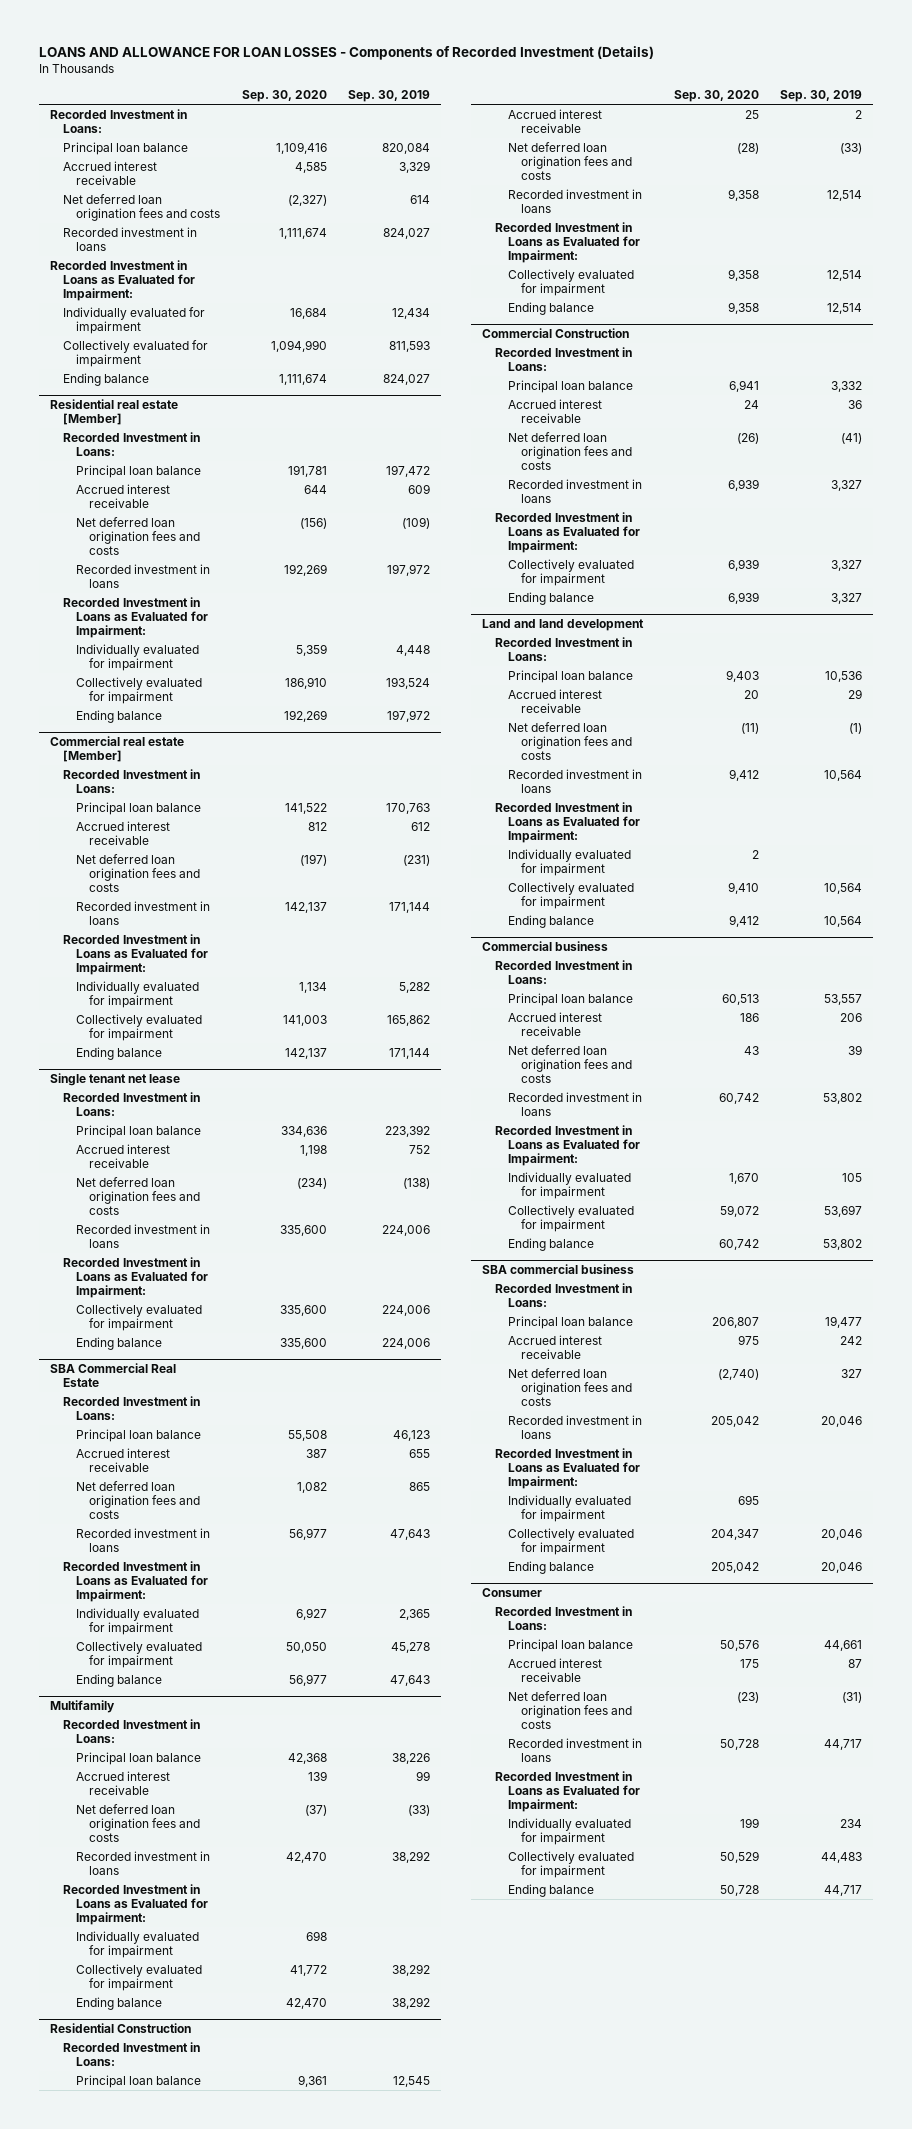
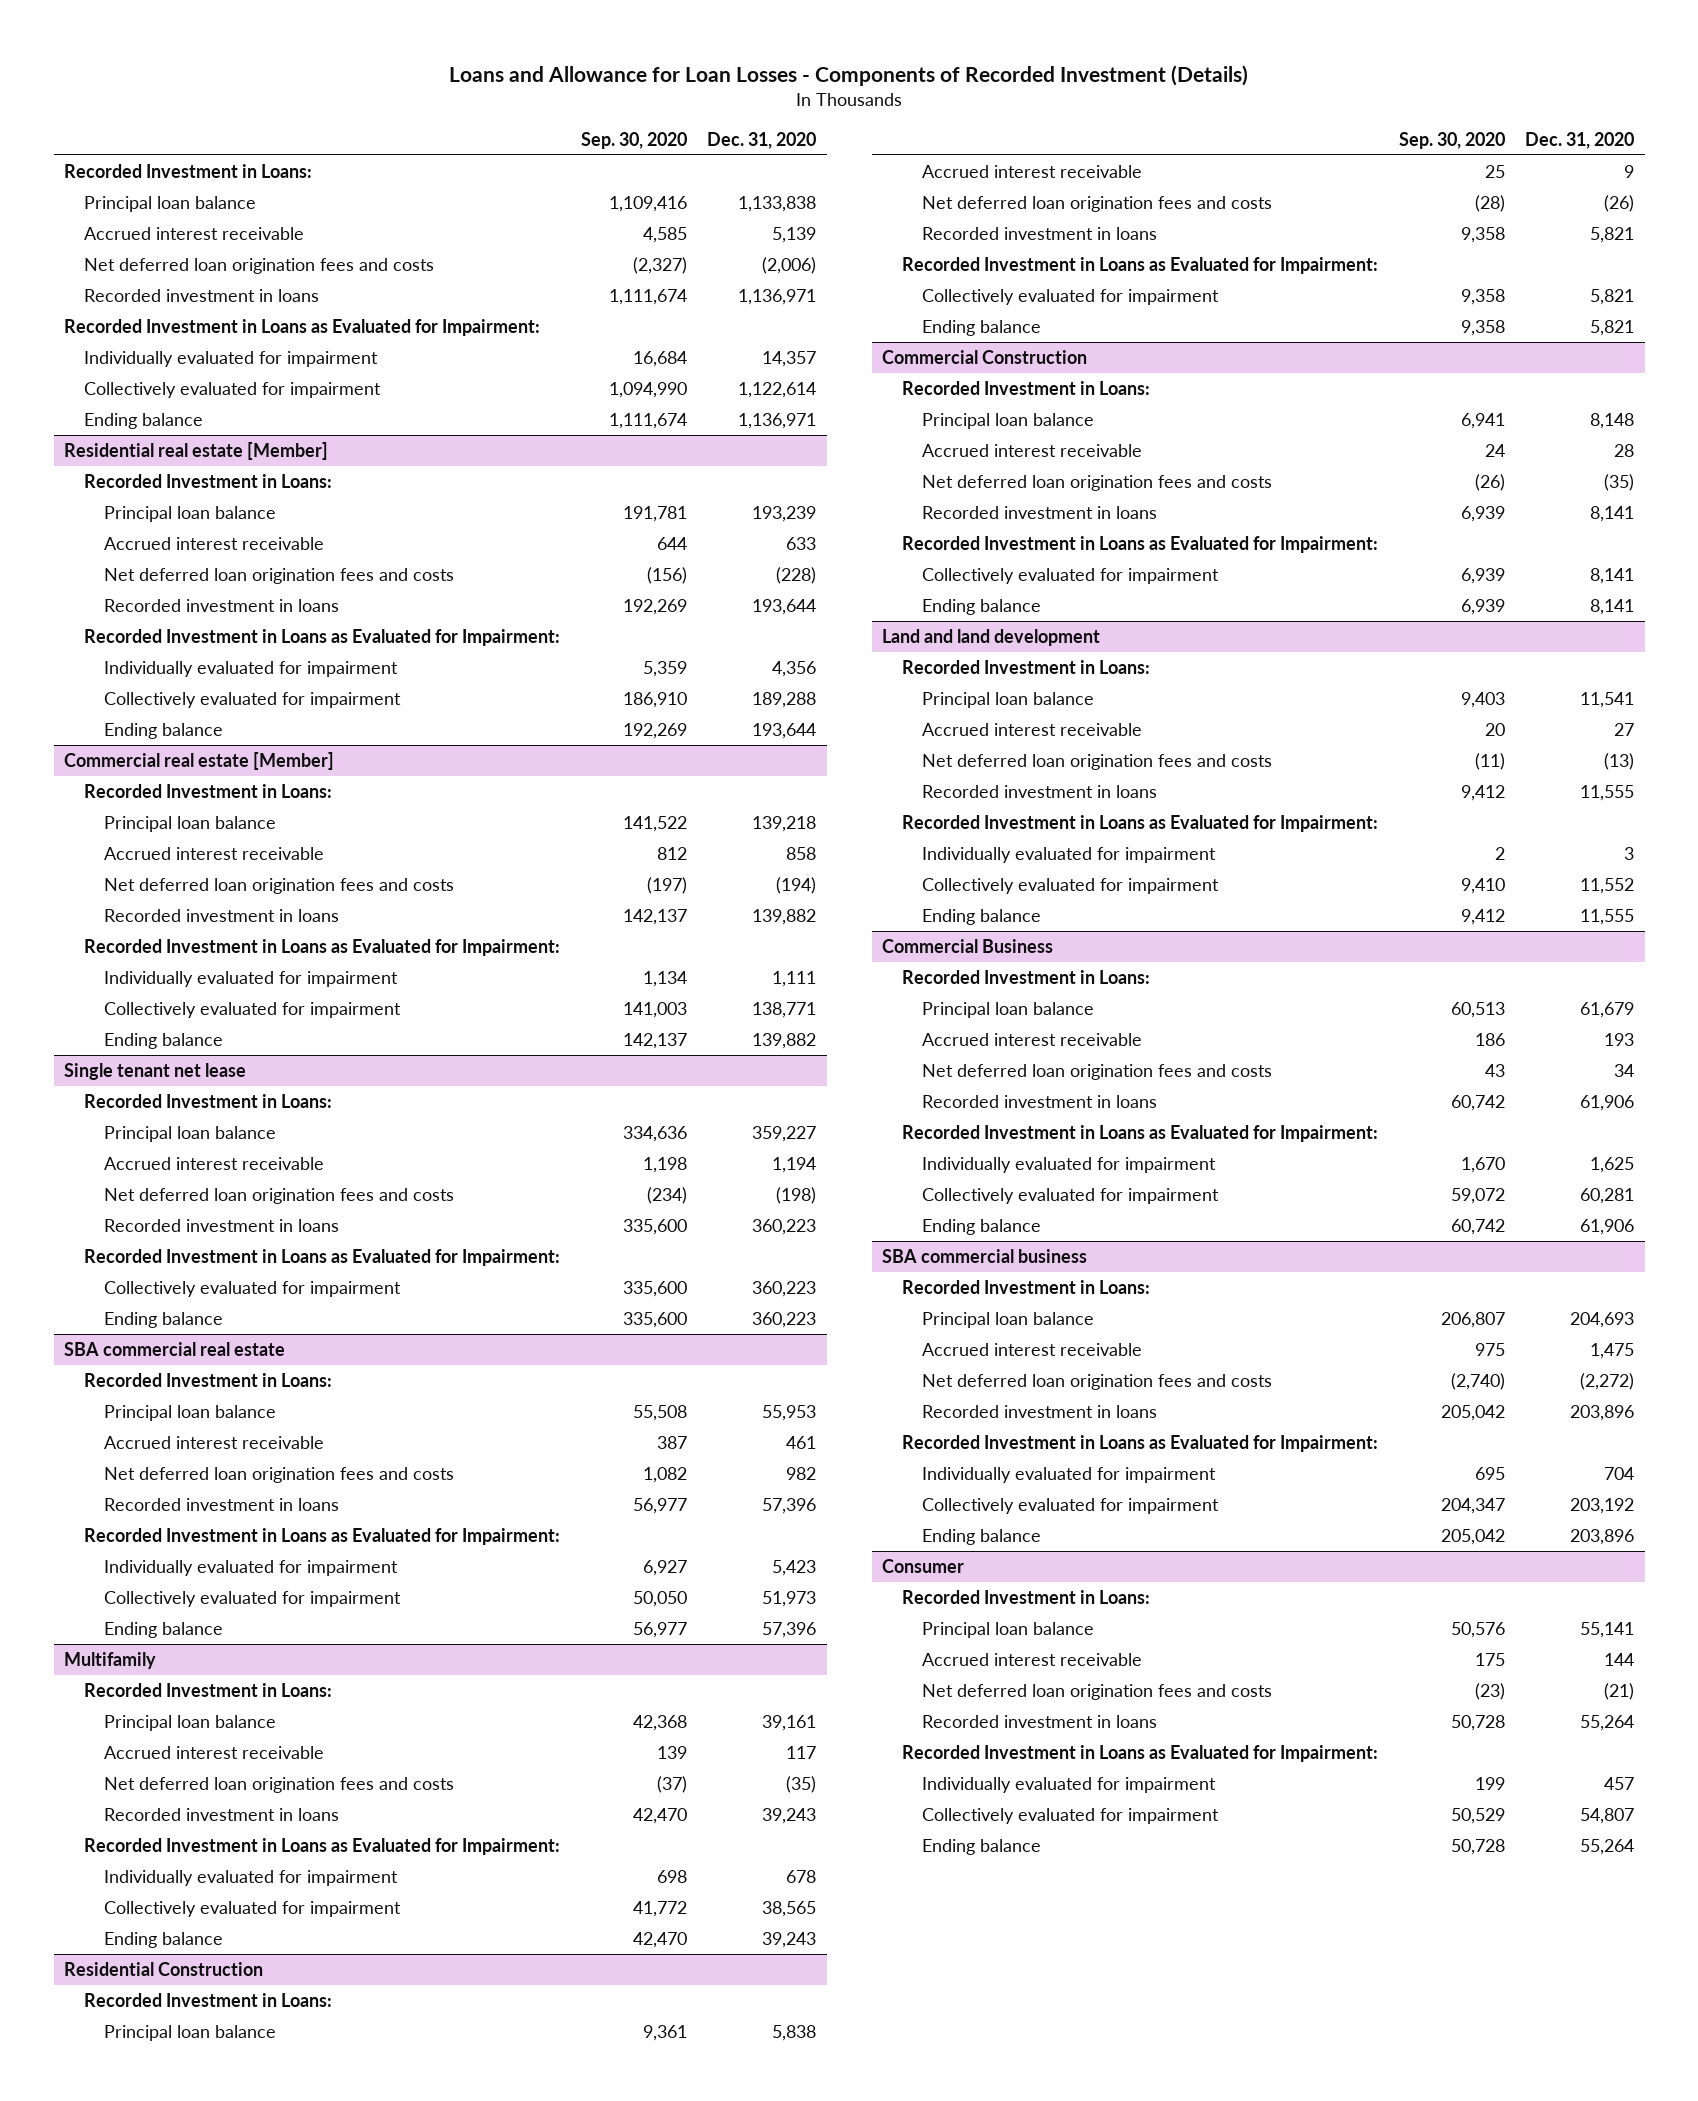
- LOANS AND ALLOWANCE FOR LOAN LOSSES - Components of Recorded Investment (Details)
+ Loans and Allowance for Loan Losses - Components of Recorded Investment (Details)
- | Sep. 30, 2020 | Sep. 30, 2019
+ | Sep. 30, 2020 | Dec. 31, 2020
- SBA Commercial Real Estate
+ SBA commercial real estate
- Commercial business
+ Commercial Business

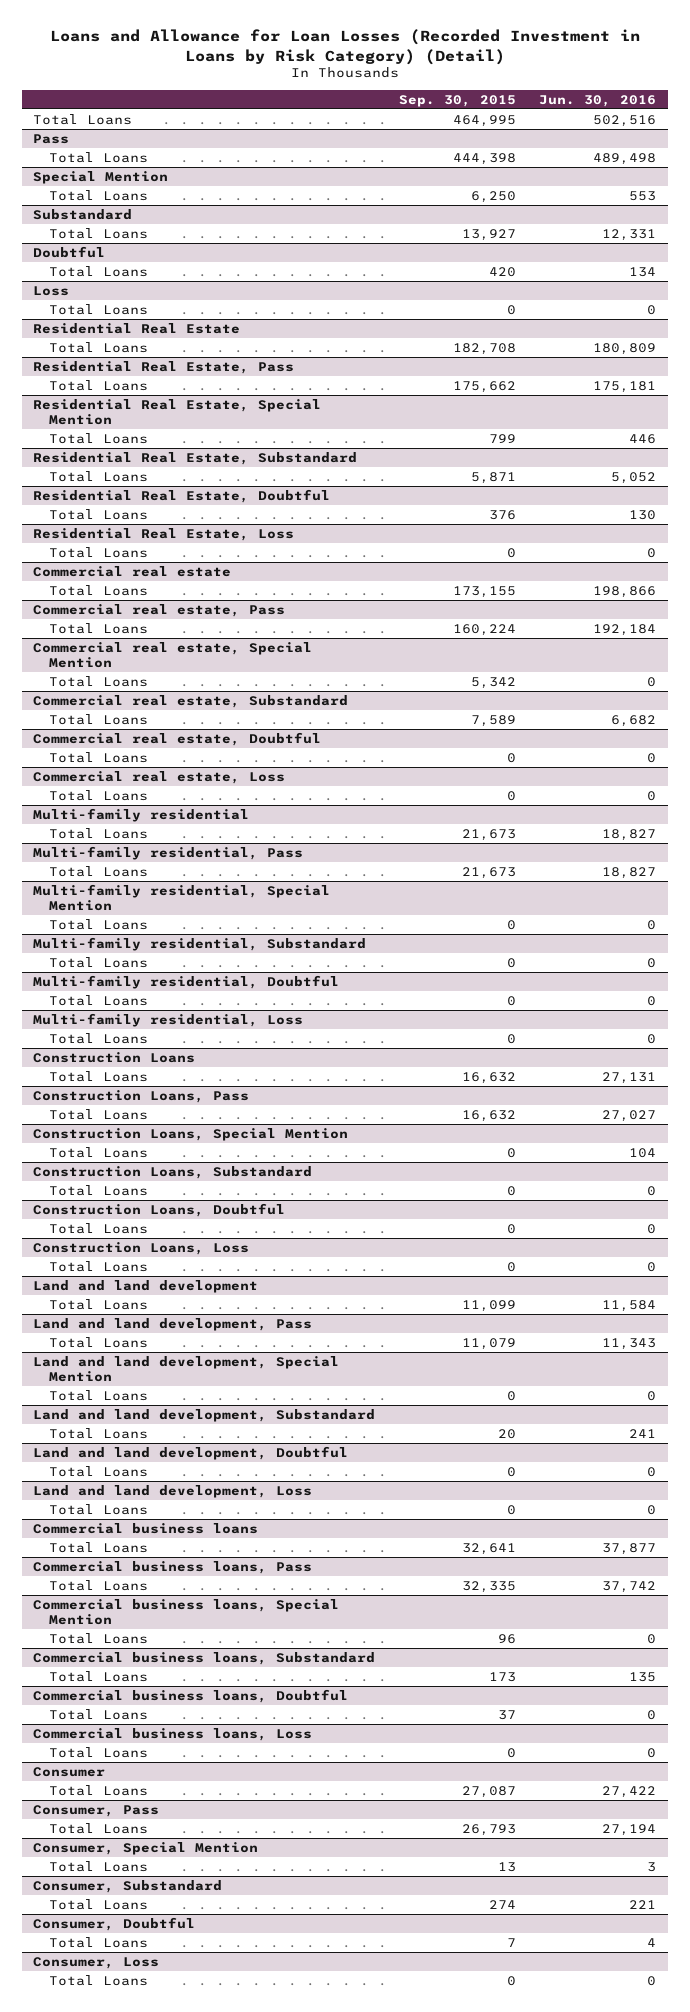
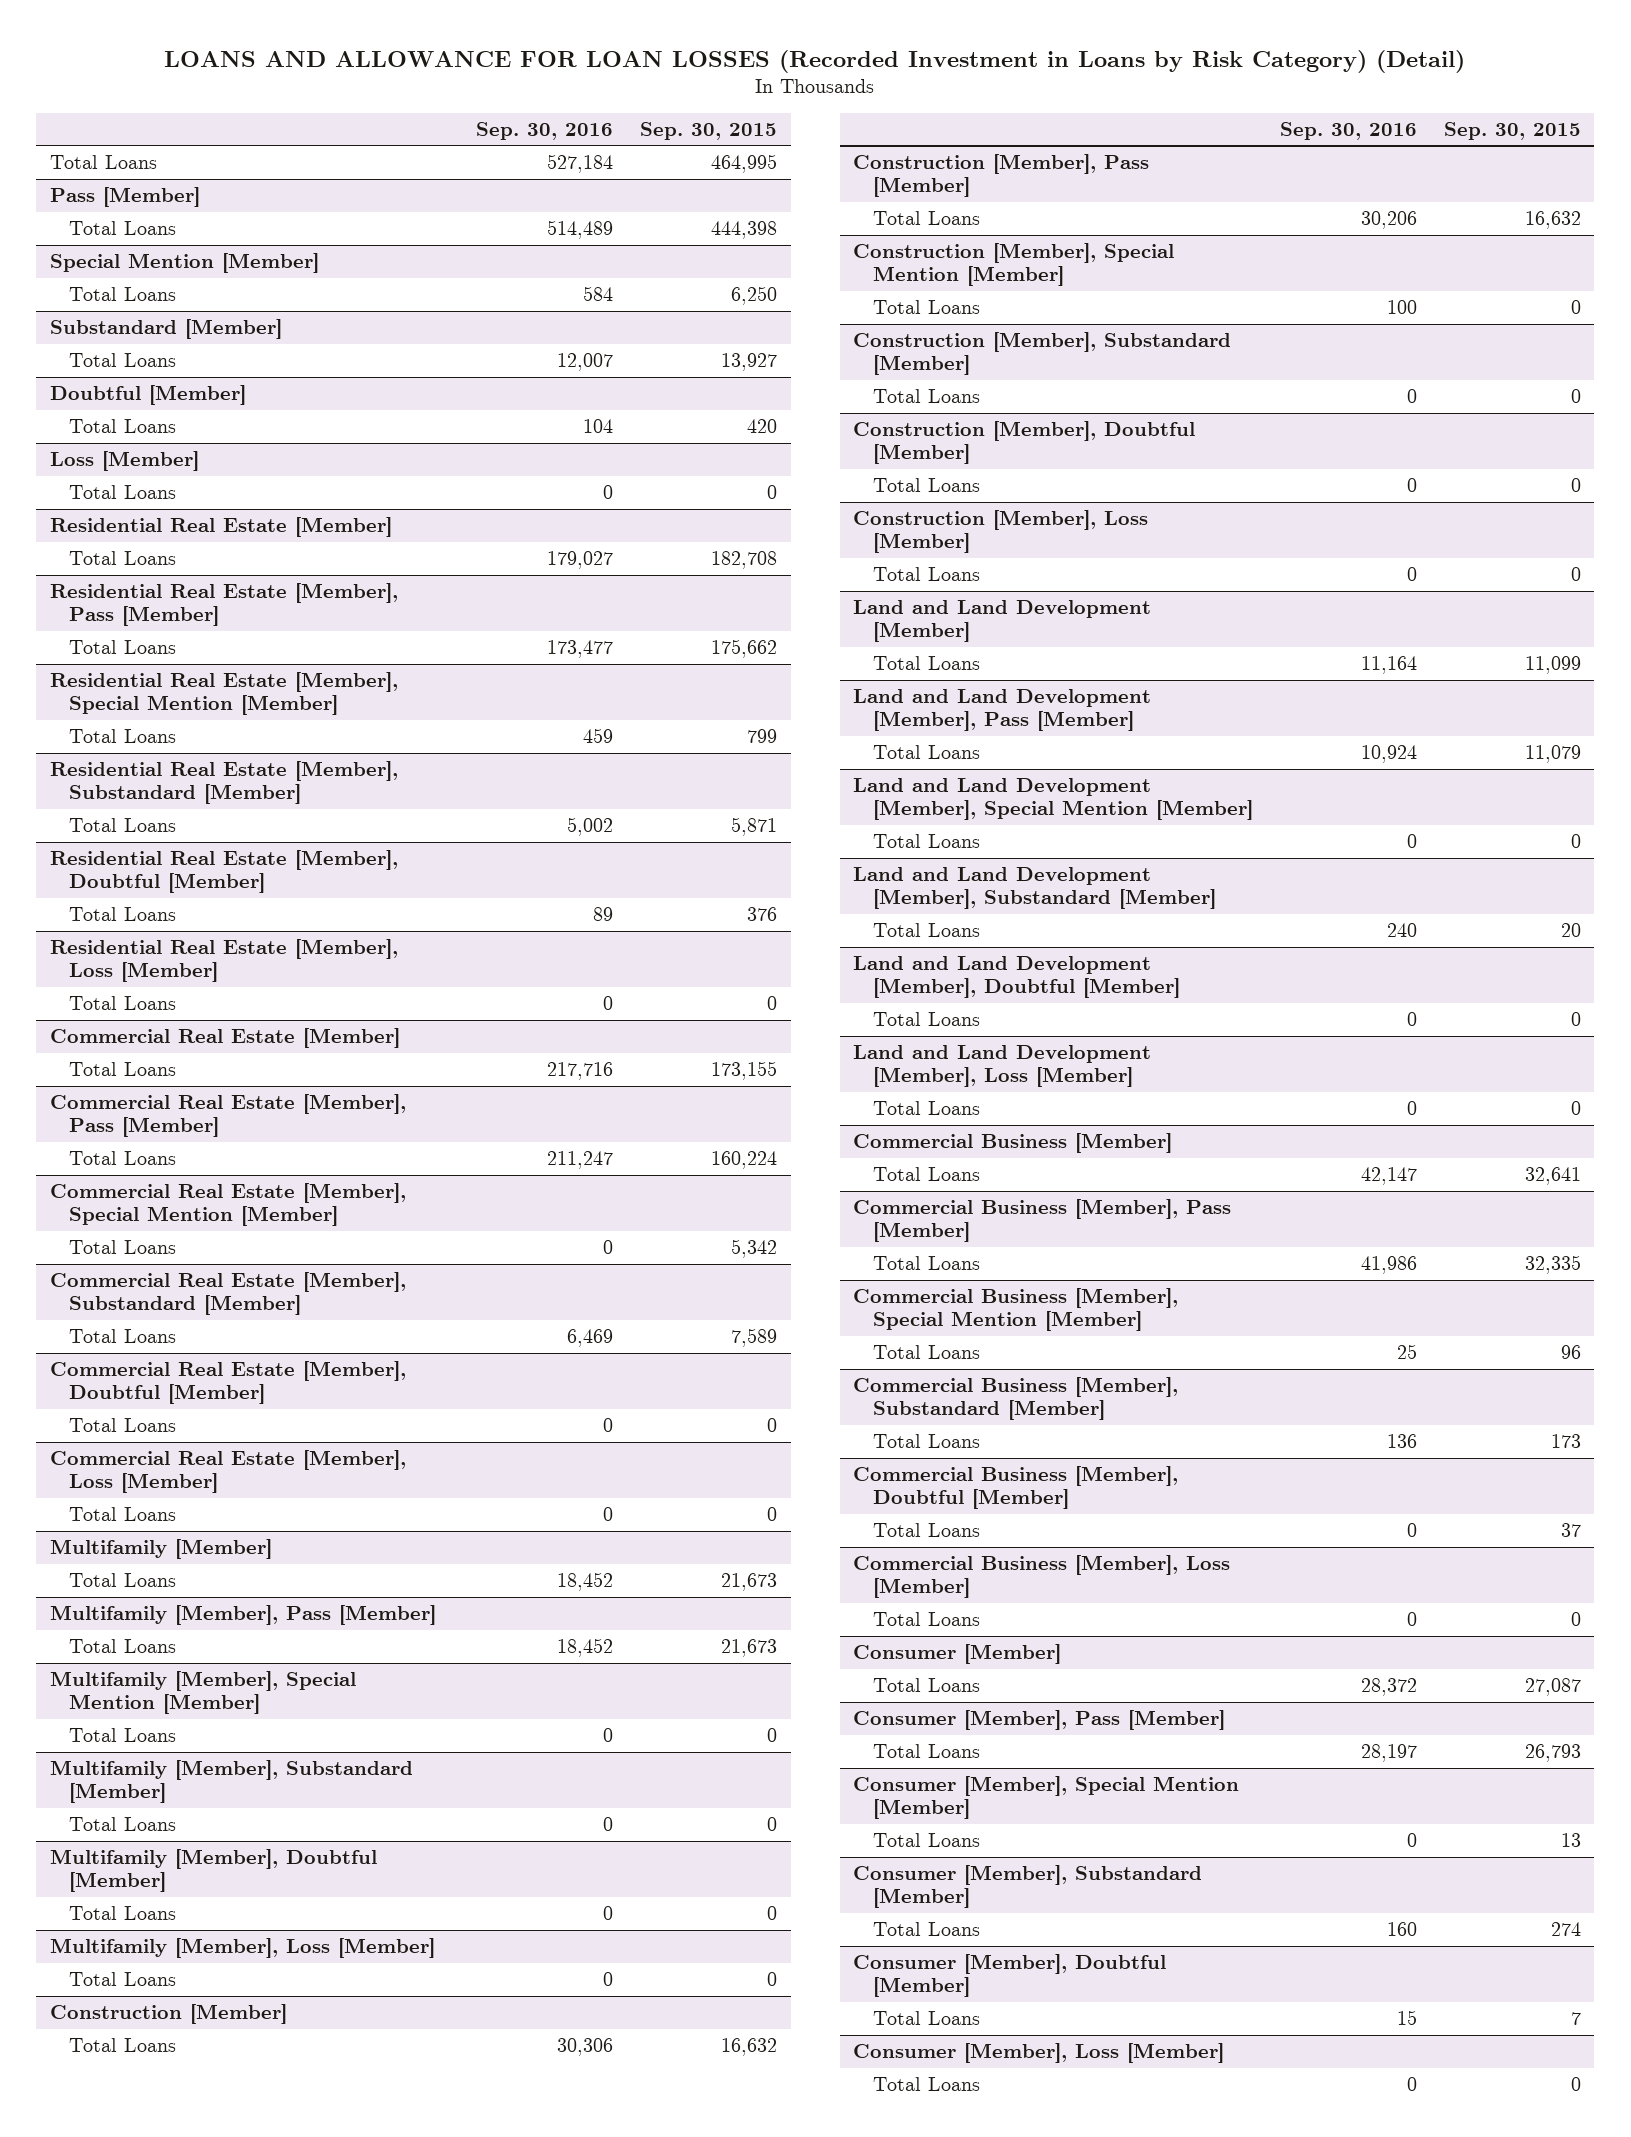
- Loans and Allowance for Loan Losses (Recorded Investment in Loans by Risk Category) (Detail)
+ LOANS AND ALLOWANCE FOR LOAN LOSSES (Recorded Investment in Loans by Risk Category) (Detail)
- | Sep. 30, 2015 | Jun. 30, 2016
+ | Sep. 30, 2016 | Sep. 30, 2015
- Pass
+ Pass [Member]
- Special Mention
+ Special Mention [Member]
- Substandard
+ Substandard [Member]
- Doubtful
+ Doubtful [Member]
- Loss
+ Loss [Member]
- Residential Real Estate
+ Residential Real Estate [Member]
- Residential Real Estate, Pass
+ Residential Real Estate [Member], Pass [Member]
- Residential Real Estate, Special Mention
+ Residential Real Estate [Member], Special Mention [Member]
- Residential Real Estate, Substandard
+ Residential Real Estate [Member], Substandard [Member]
- Residential Real Estate, Doubtful
+ Residential Real Estate [Member], Doubtful [Member]
- Residential Real Estate, Loss
+ Residential Real Estate [Member], Loss [Member]
- Commercial real estate
+ Commercial Real Estate [Member]
- Commercial real estate, Pass
+ Commercial Real Estate [Member], Pass [Member]
- Commercial real estate, Special Mention
+ Commercial Real Estate [Member], Special Mention [Member]
- Commercial real estate, Substandard
+ Commercial Real Estate [Member], Substandard [Member]
- Commercial real estate, Doubtful
+ Commercial Real Estate [Member], Doubtful [Member]
- Commercial real estate, Loss
+ Commercial Real Estate [Member], Loss [Member]
- Multi-family residential
+ Multifamily [Member]
- Multi-family residential, Pass
+ Multifamily [Member], Pass [Member]
- Multi-family residential, Special Mention
+ Multifamily [Member], Special Mention [Member]
- Multi-family residential, Substandard
+ Multifamily [Member], Substandard [Member]
- Multi-family residential, Doubtful
+ Multifamily [Member], Doubtful [Member]
- Multi-family residential, Loss
+ Multifamily [Member], Loss [Member]
- Construction Loans
+ Construction [Member]
- Construction Loans, Pass
+ Construction [Member], Pass [Member]
- Construction Loans, Special Mention
+ Construction [Member], Special Mention [Member]
- Construction Loans, Substandard
+ Construction [Member], Substandard [Member]
- Construction Loans, Doubtful
+ Construction [Member], Doubtful [Member]
- Construction Loans, Loss
+ Construction [Member], Loss [Member]
- Land and land development
+ Land and Land Development [Member]
- Land and land development, Pass
+ Land and Land Development [Member], Pass [Member]
- Land and land development, Special Mention
+ Land and Land Development [Member], Special Mention [Member]
- Land and land development, Substandard
+ Land and Land Development [Member], Substandard [Member]
- Land and land development, Doubtful
+ Land and Land Development [Member], Doubtful [Member]
- Land and land development, Loss
+ Land and Land Development [Member], Loss [Member]
- Commercial business loans
+ Commercial Business [Member]
- Commercial business loans, Pass
+ Commercial Business [Member], Pass [Member]
- Commercial business loans, Special Mention
+ Commercial Business [Member], Special Mention [Member]
- Commercial business loans, Substandard
+ Commercial Business [Member], Substandard [Member]
- Commercial business loans, Doubtful
+ Commercial Business [Member], Doubtful [Member]
- Commercial business loans, Loss
+ Commercial Business [Member], Loss [Member]
- Consumer
+ Consumer [Member]
- Consumer, Pass
+ Consumer [Member], Pass [Member]
- Consumer, Special Mention
+ Consumer [Member], Special Mention [Member]
- Consumer, Substandard
+ Consumer [Member], Substandard [Member]
- Consumer, Doubtful
+ Consumer [Member], Doubtful [Member]
- Consumer, Loss
+ Consumer [Member], Loss [Member]

